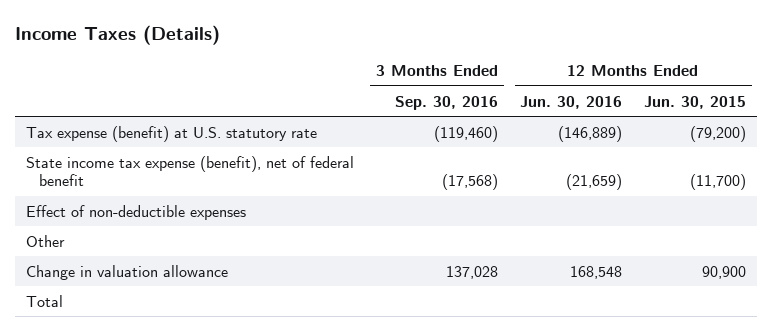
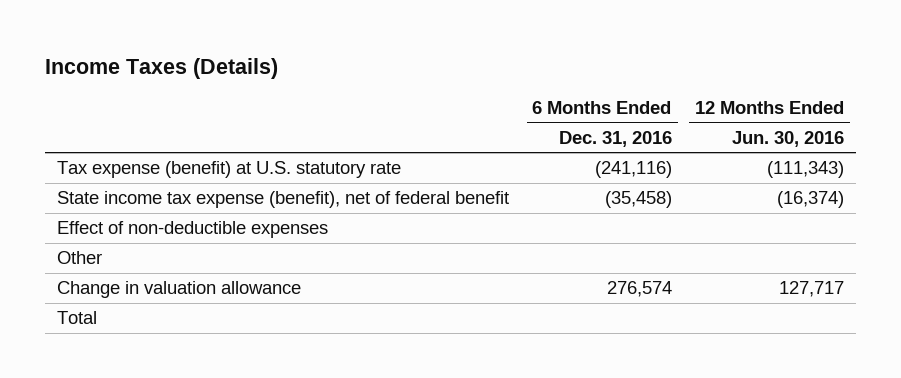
- | 3 Months Ended Sep. 30, 2016 | 12 Months Ended Jun. 30, 2016 | 12 Months Ended Jun. 30, 2015
+ | 6 Months Ended Dec. 31, 2016 | 12 Months Ended Jun. 30, 2016
- Tax expense (benefit) at U.S. statutory rate | (119,460) | (146,889) | (79,200)
- State income tax expense (benefit), net of federal benefit | (17,568) | (21,659) | (11,700)
+ Tax expense (benefit) at U.S. statutory rate | (241,116) | (111,343)
+ State income tax expense (benefit), net of federal benefit | (35,458) | (16,374)
- Change in valuation allowance | 137,028 | 168,548 | 90,900
+ Change in valuation allowance | 276,574 | 127,717

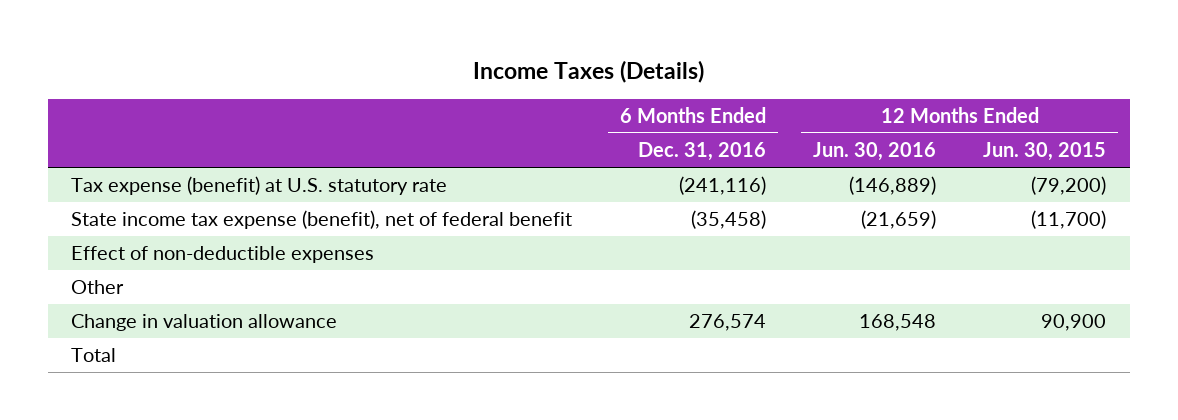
- | 6 Months Ended Dec. 31, 2016 | 12 Months Ended Jun. 30, 2016
+ | 6 Months Ended Dec. 31, 2016 | 12 Months Ended Jun. 30, 2016 | 12 Months Ended Jun. 30, 2015
- Tax expense (benefit) at U.S. statutory rate | (241,116) | (111,343)
- State income tax expense (benefit), net of federal benefit | (35,458) | (16,374)
+ Tax expense (benefit) at U.S. statutory rate | (241,116) | (146,889) | (79,200)
+ State income tax expense (benefit), net of federal benefit | (35,458) | (21,659) | (11,700)
- Change in valuation allowance | 276,574 | 127,717
+ Change in valuation allowance | 276,574 | 168,548 | 90,900

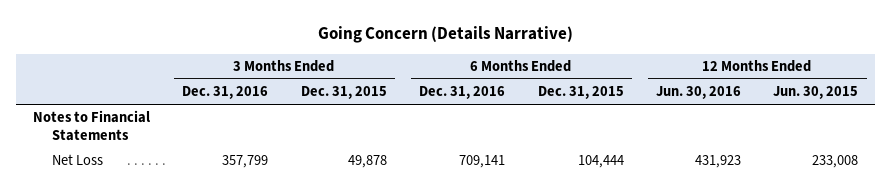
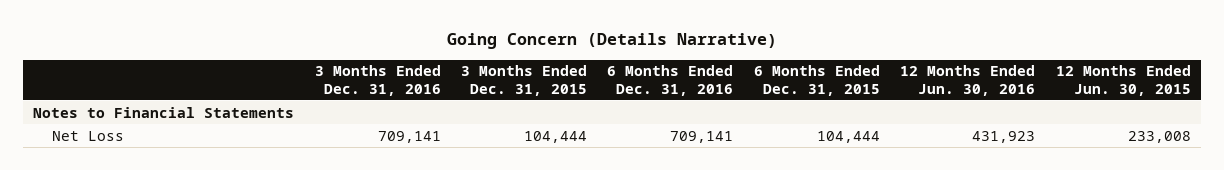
- Net Loss | 357,799 | 49,878 | 709,141 | 104,444 | 431,923 | 233,008
+ Net Loss | 709,141 | 104,444 | 709,141 | 104,444 | 431,923 | 233,008

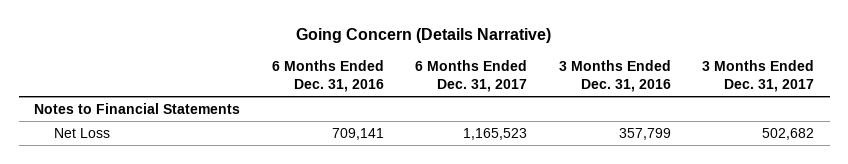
- | 3 Months Ended Dec. 31, 2016 | 3 Months Ended Dec. 31, 2015 | 6 Months Ended Dec. 31, 2016 | 6 Months Ended Dec. 31, 2015 | 12 Months Ended Jun. 30, 2016 | 12 Months Ended Jun. 30, 2015
+ | 6 Months Ended Dec. 31, 2016 | 6 Months Ended Dec. 31, 2017 | 3 Months Ended Dec. 31, 2016 | 3 Months Ended Dec. 31, 2017
- Net Loss | 709,141 | 104,444 | 709,141 | 104,444 | 431,923 | 233,008
+ Net Loss | 709,141 | 1,165,523 | 357,799 | 502,682

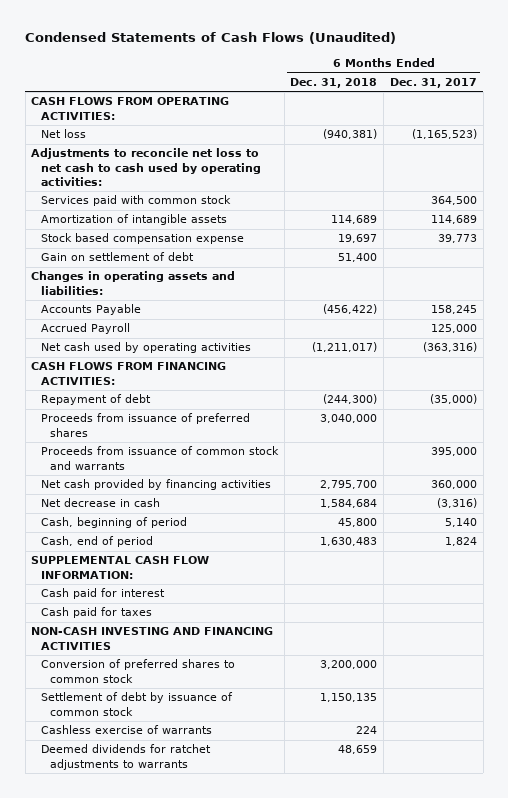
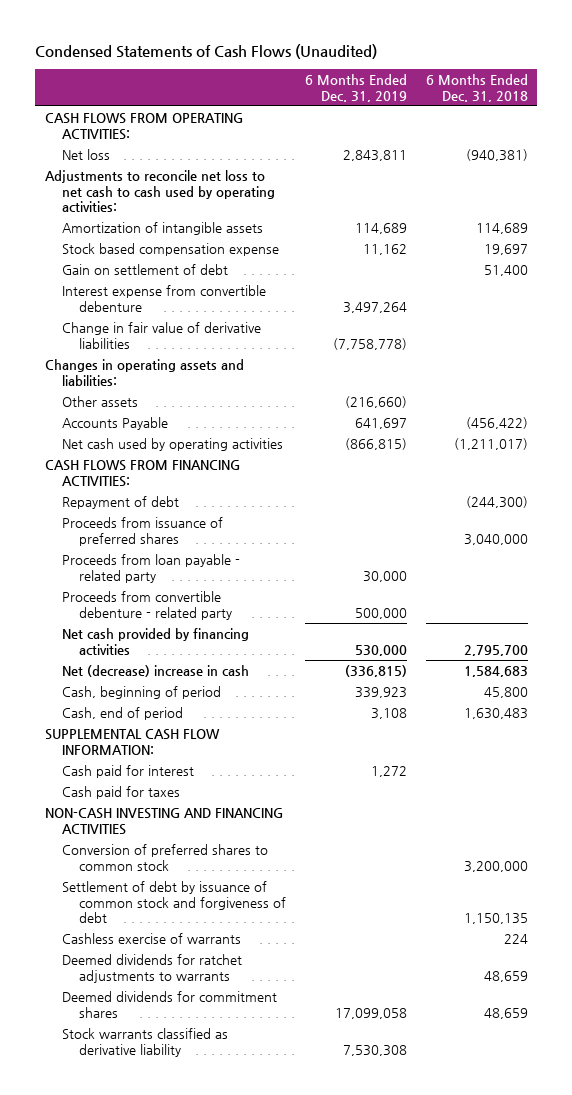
- | 6 Months Ended Dec. 31, 2018 | 6 Months Ended Dec. 31, 2017
+ | 6 Months Ended Dec. 31, 2019 | 6 Months Ended Dec. 31, 2018
- Services paid with common stock | | 364,500
+ Interest expense from convertible debenture | 3,497,264 |
+ Change in fair value of derivative liabilities | (7,758,778) |
+ Other assets | (216,660) |
- Accrued Payroll | | 125,000
- Proceeds from issuance of common stock and warrants | | 395,000
+ Proceeds from loan payable - related party | 30,000 |
+ Proceeds from convertible debenture - related party | 500,000 |
- Net decrease in cash | 1,584,684 | (3,316)
+ Net (decrease) increase in cash | (336,815) | 1,584,683
- Settlement of debt by issuance of common stock | 1,150,135 |
+ Settlement of debt by issuance of common stock and forgiveness of debt | | 1,150,135
+ Deemed dividends for commitment shares | 17,099,058 | 48,659
+ Stock warrants classified as derivative liability | 7,530,308 |

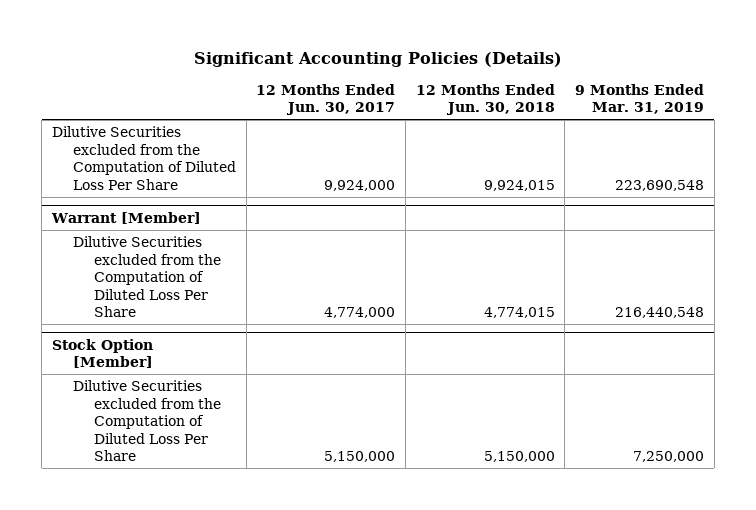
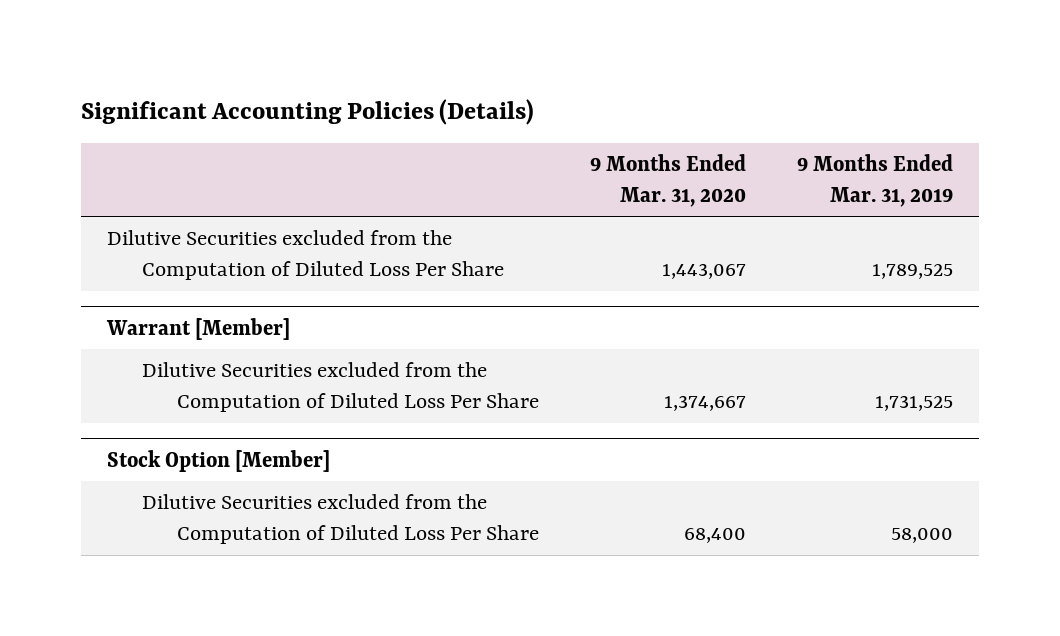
- | 12 Months Ended Jun. 30, 2017 | 12 Months Ended Jun. 30, 2018 | 9 Months Ended Mar. 31, 2019
+ | 9 Months Ended Mar. 31, 2020 | 9 Months Ended Mar. 31, 2019
- Dilutive Securities excluded from the Computation of Diluted Loss Per Share | 9,924,000 | 9,924,015 | 223,690,548
+ Dilutive Securities excluded from the Computation of Diluted Loss Per Share | 1,443,067 | 1,789,525
@ Warrant [Member]
- Dilutive Securities excluded from the Computation of Diluted Loss Per Share | 4,774,000 | 4,774,015 | 216,440,548
+ Dilutive Securities excluded from the Computation of Diluted Loss Per Share | 1,374,667 | 1,731,525
@ Stock Option [Member]
- Dilutive Securities excluded from the Computation of Diluted Loss Per Share | 5,150,000 | 5,150,000 | 7,250,000
+ Dilutive Securities excluded from the Computation of Diluted Loss Per Share | 68,400 | 58,000

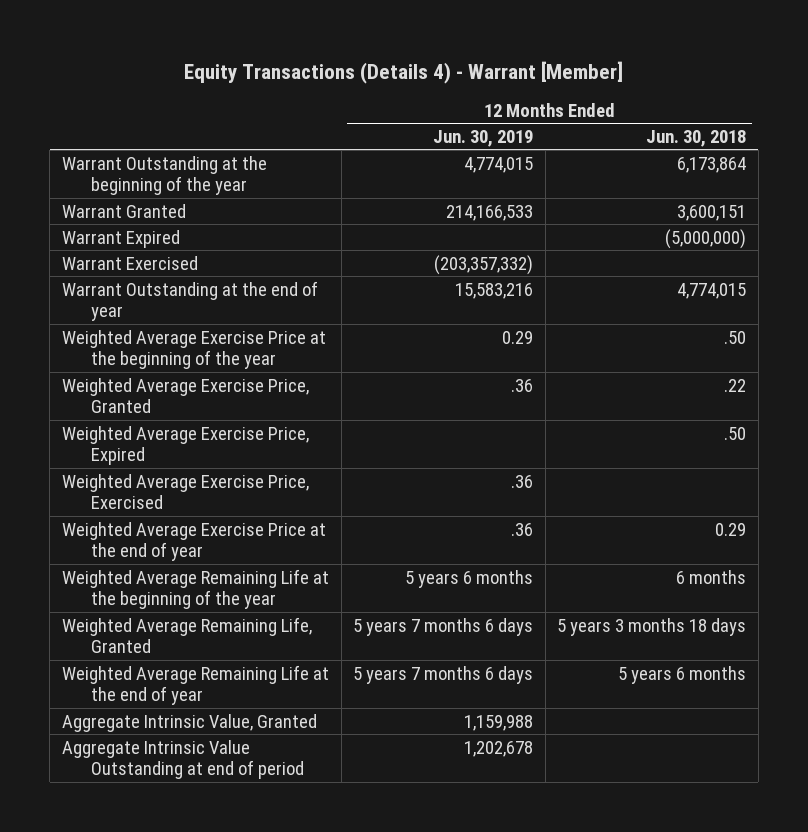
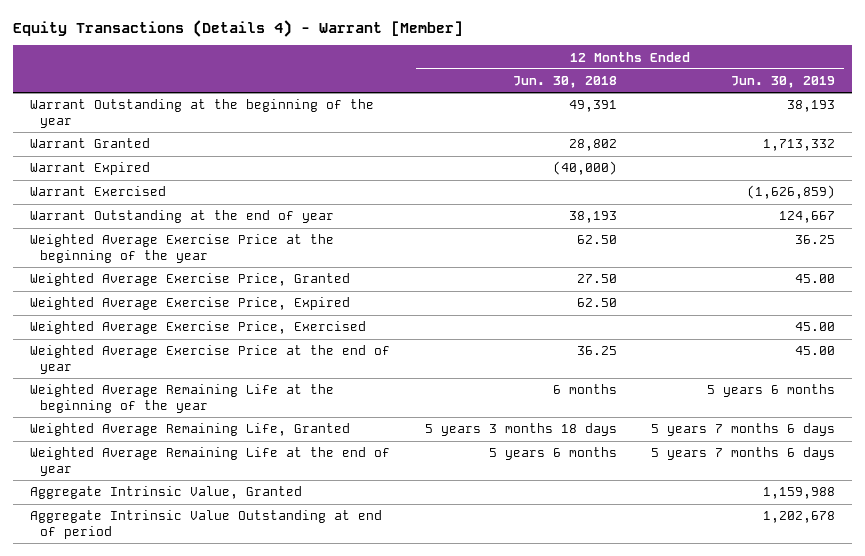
- | 12 Months Ended Jun. 30, 2019 | 12 Months Ended Jun. 30, 2018
+ | 12 Months Ended Jun. 30, 2018 | 12 Months Ended Jun. 30, 2019
- Warrant Outstanding at the beginning of the year | 4,774,015 | 6,173,864
- Warrant Granted | 214,166,533 | 3,600,151
- Warrant Expired | | (5,000,000)
- Warrant Exercised | (203,357,332) |
- Warrant Outstanding at the end of year | 15,583,216 | 4,774,015
- Weighted Average Exercise Price at the beginning of the year | 0.29 | .50
- Weighted Average Exercise Price, Granted | .36 | .22
- Weighted Average Exercise Price, Expired | | .50
- Weighted Average Exercise Price, Exercised | .36 |
- Weighted Average Exercise Price at the end of year | .36 | 0.29
+ Warrant Outstanding at the beginning of the year | 49,391 | 38,193
+ Warrant Granted | 28,802 | 1,713,332
+ Warrant Expired | (40,000) |
+ Warrant Exercised | | (1,626,859)
+ Warrant Outstanding at the end of year | 38,193 | 124,667
+ Weighted Average Exercise Price at the beginning of the year | 62.50 | 36.25
+ Weighted Average Exercise Price, Granted | 27.50 | 45.00
+ Weighted Average Exercise Price, Expired | 62.50 |
+ Weighted Average Exercise Price, Exercised | | 45.00
+ Weighted Average Exercise Price at the end of year | 36.25 | 45.00

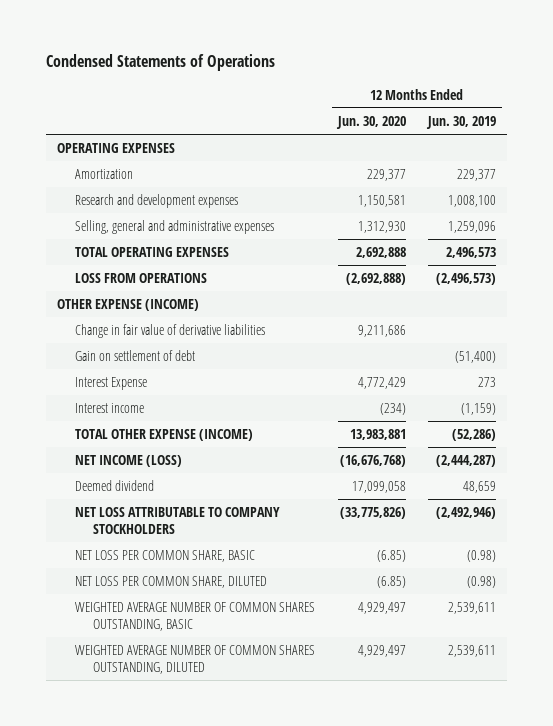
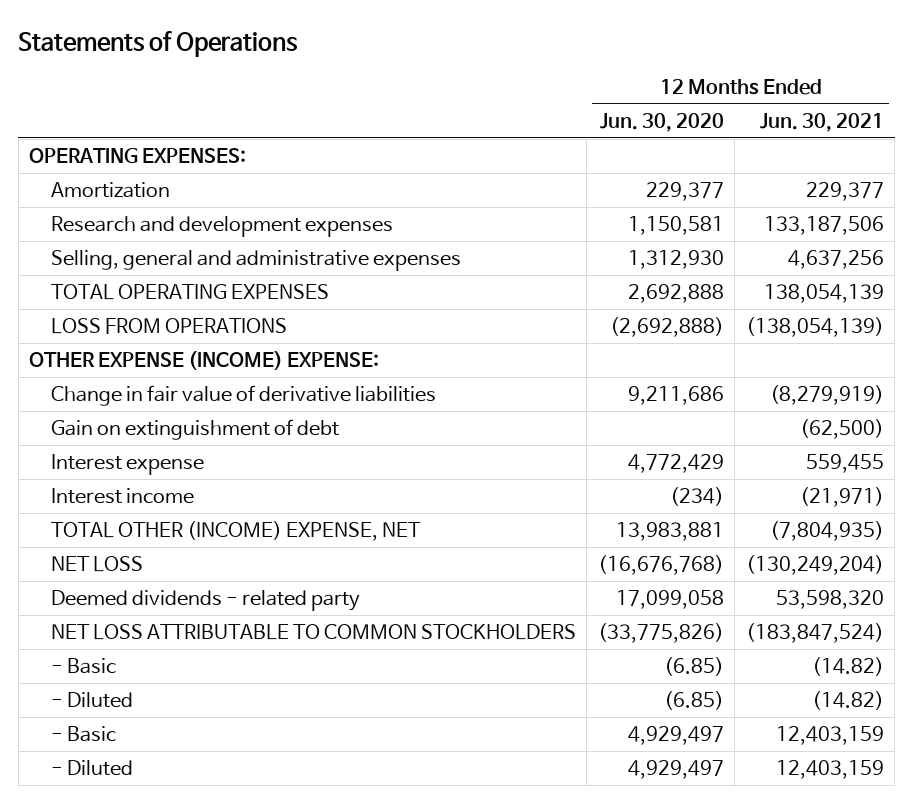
- Condensed Statements of Operations
+ Statements of Operations
- | 12 Months Ended Jun. 30, 2020 | 12 Months Ended Jun. 30, 2019
+ | 12 Months Ended Jun. 30, 2020 | 12 Months Ended Jun. 30, 2021
- OPERATING EXPENSES
+ OPERATING EXPENSES:
- OTHER EXPENSE (INCOME)
+ OTHER EXPENSE (INCOME) EXPENSE:
- Gain on settlement of debt | | (51,400)
- Interest Expense | 4,772,429 | 273
+ Gain on extinguishment of debt | | (62,500)
+ Interest expense | 4,772,429 | 559,455
- TOTAL OTHER EXPENSE (INCOME) | 13,983,881 | (52,286)
- NET INCOME (LOSS) | (16,676,768) | (2,444,287)
- Deemed dividend | 17,099,058 | 48,659
- NET LOSS ATTRIBUTABLE TO COMPANY STOCKHOLDERS | (33,775,826) | (2,492,946)
- NET LOSS PER COMMON SHARE, BASIC | (6.85) | (0.98)
- NET LOSS PER COMMON SHARE, DILUTED | (6.85) | (0.98)
- WEIGHTED AVERAGE NUMBER OF COMMON SHARES OUTSTANDING, BASIC | 4,929,497 | 2,539,611
- WEIGHTED AVERAGE NUMBER OF COMMON SHARES OUTSTANDING, DILUTED | 4,929,497 | 2,539,611
+ TOTAL OTHER (INCOME) EXPENSE, NET | 13,983,881 | (7,804,935)
+ NET LOSS | (16,676,768) | (130,249,204)
+ Deemed dividends - related party | 17,099,058 | 53,598,320
+ NET LOSS ATTRIBUTABLE TO COMMON STOCKHOLDERS | (33,775,826) | (183,847,524)
+ - Basic | (6.85) | (14.82)
+ - Diluted | (6.85) | (14.82)
+ - Basic | 4,929,497 | 12,403,159
+ - Diluted | 4,929,497 | 12,403,159

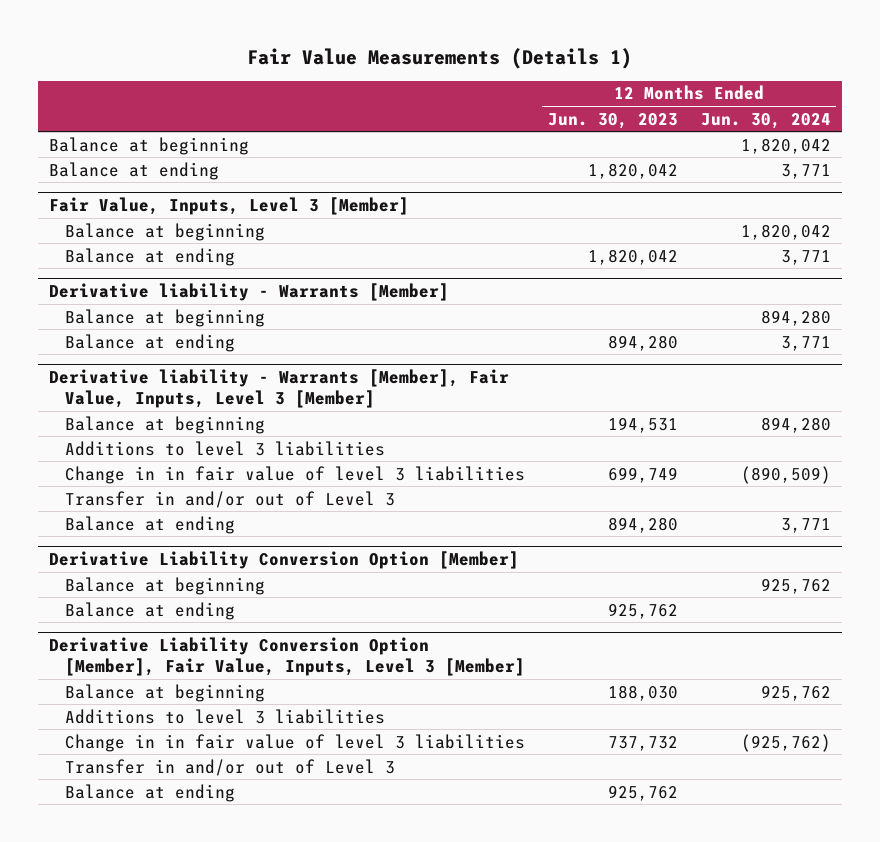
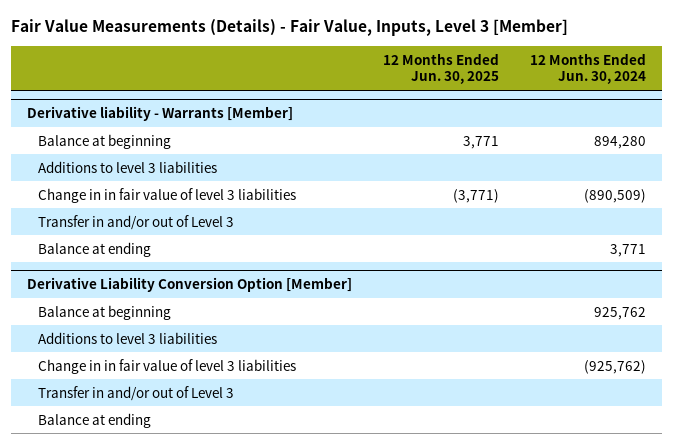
- Fair Value Measurements (Details 1)
+ Fair Value Measurements (Details) - Fair Value, Inputs, Level 3 [Member]
- | 12 Months Ended Jun. 30, 2023 | 12 Months Ended Jun. 30, 2024
+ | 12 Months Ended Jun. 30, 2025 | 12 Months Ended Jun. 30, 2024
- Balance at beginning | | 1,820,042
- Balance at ending | 1,820,042 | 3,771
- Fair Value, Inputs, Level 3 [Member]
- Balance at beginning | | 1,820,042
- Balance at ending | 1,820,042 | 3,771
@ Derivative liability - Warrants [Member]
- Balance at ending | 894,280 | 3,771
- Derivative liability - Warrants [Member], Fair Value, Inputs, Level 3 [Member]
- Balance at beginning | 194,531 | 894,280
@ Derivative Liability Conversion Option [Member]
- Balance at ending | 925,762 |
- Derivative Liability Conversion Option [Member], Fair Value, Inputs, Level 3 [Member]
- Balance at beginning | 188,030 | 925,762

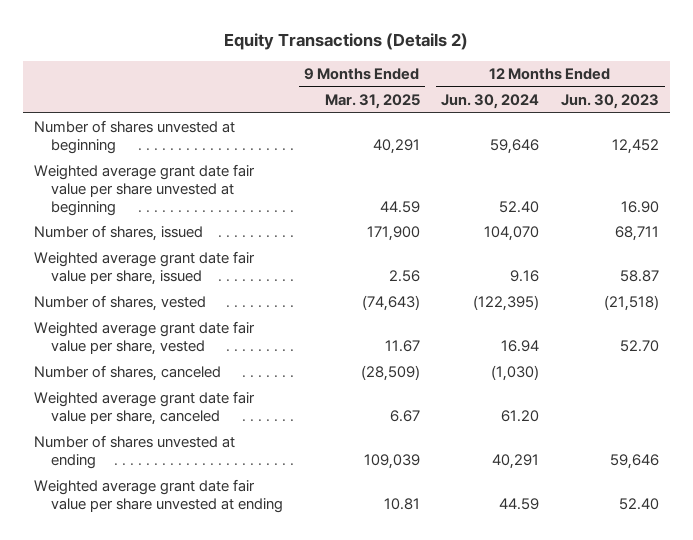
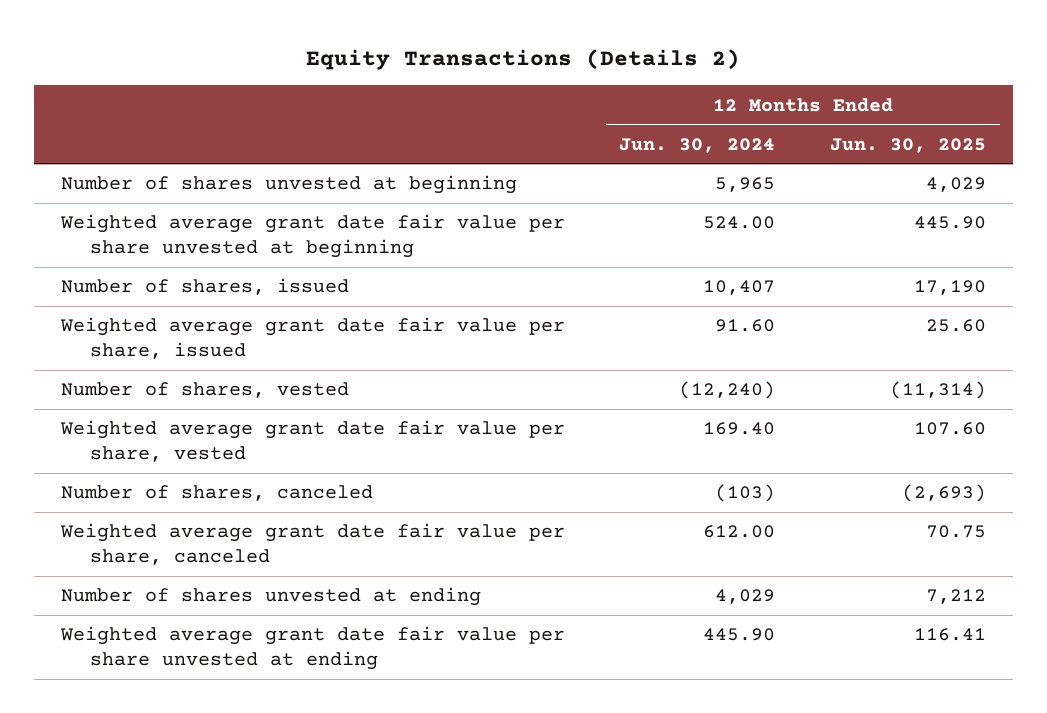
- | 9 Months Ended Mar. 31, 2025 | 12 Months Ended Jun. 30, 2024 | 12 Months Ended Jun. 30, 2023
+ | 12 Months Ended Jun. 30, 2024 | 12 Months Ended Jun. 30, 2025
- Number of shares unvested at beginning | 40,291 | 59,646 | 12,452
- Weighted average grant date fair value per share unvested at beginning | 44.59 | 52.40 | 16.90
- Number of shares, issued | 171,900 | 104,070 | 68,711
- Weighted average grant date fair value per share, issued | 2.56 | 9.16 | 58.87
- Number of shares, vested | (74,643) | (122,395) | (21,518)
- Weighted average grant date fair value per share, vested | 11.67 | 16.94 | 52.70
- Number of shares, canceled | (28,509) | (1,030) |
- Weighted average grant date fair value per share, canceled | 6.67 | 61.20 |
- Number of shares unvested at ending | 109,039 | 40,291 | 59,646
- Weighted average grant date fair value per share unvested at ending | 10.81 | 44.59 | 52.40
+ Number of shares unvested at beginning | 5,965 | 4,029
+ Weighted average grant date fair value per share unvested at beginning | 524.00 | 445.90
+ Number of shares, issued | 10,407 | 17,190
+ Weighted average grant date fair value per share, issued | 91.60 | 25.60
+ Number of shares, vested | (12,240) | (11,314)
+ Weighted average grant date fair value per share, vested | 169.40 | 107.60
+ Number of shares, canceled | (103) | (2,693)
+ Weighted average grant date fair value per share, canceled | 612.00 | 70.75
+ Number of shares unvested at ending | 4,029 | 7,212
+ Weighted average grant date fair value per share unvested at ending | 445.90 | 116.41

